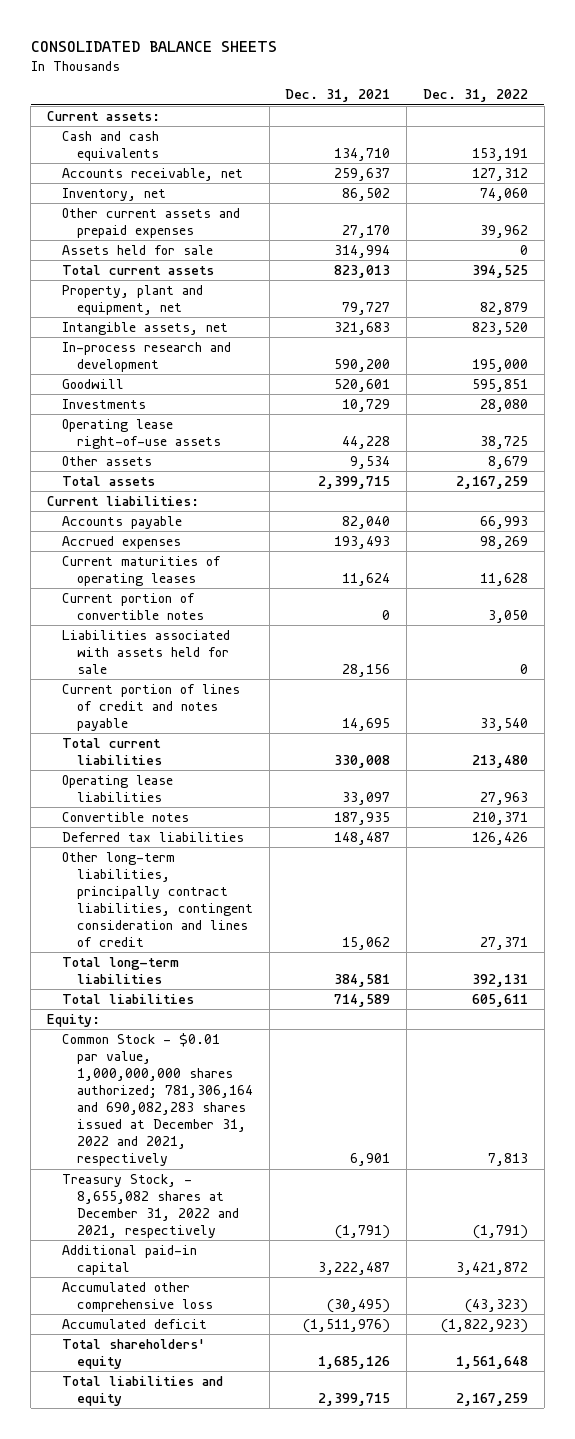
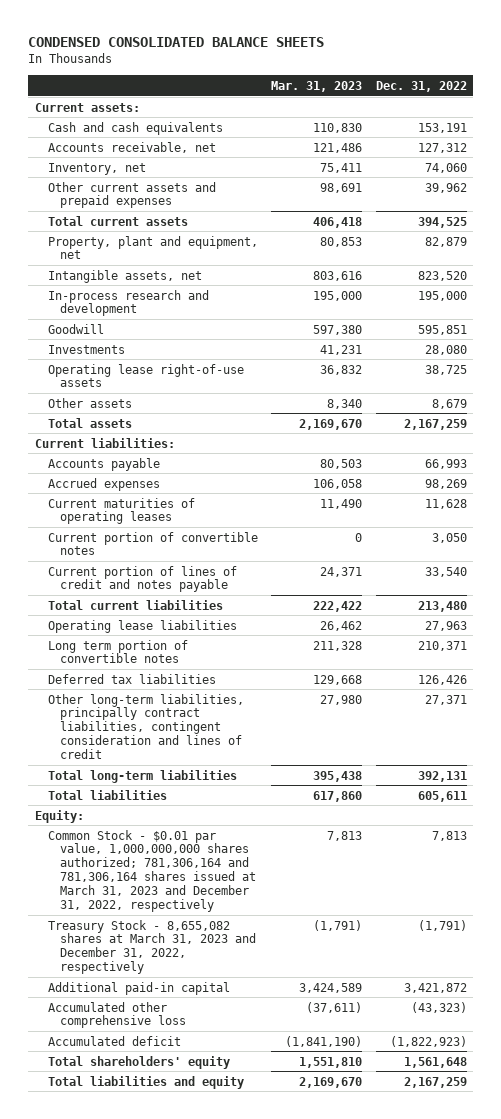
- CONSOLIDATED BALANCE SHEETS
+ CONDENSED CONSOLIDATED BALANCE SHEETS
- | Dec. 31, 2021 | Dec. 31, 2022
+ | Mar. 31, 2023 | Dec. 31, 2022
- Assets held for sale | 314,994 | 0
- Liabilities associated with assets held for sale | 28,156 | 0
- Convertible notes | 187,935 | 210,371
+ Long term portion of convertible notes | 211,328 | 210,371
- Common Stock - $0.01 par value, 1,000,000,000 shares authorized; 781,306,164 and 690,082,283 shares issued at December 31, 2022 and 2021, respectively | 6,901 | 7,813
- Treasury Stock, - 8,655,082 shares at December 31, 2022 and 2021, respectively | (1,791) | (1,791)
+ Common Stock - $0.01 par value, 1,000,000,000 shares authorized; 781,306,164 and 781,306,164 shares issued at March 31, 2023 and December 31, 2022, respectively | 7,813 | 7,813
+ Treasury Stock - 8,655,082 shares at March 31, 2023 and December 31, 2022, respectively | (1,791) | (1,791)

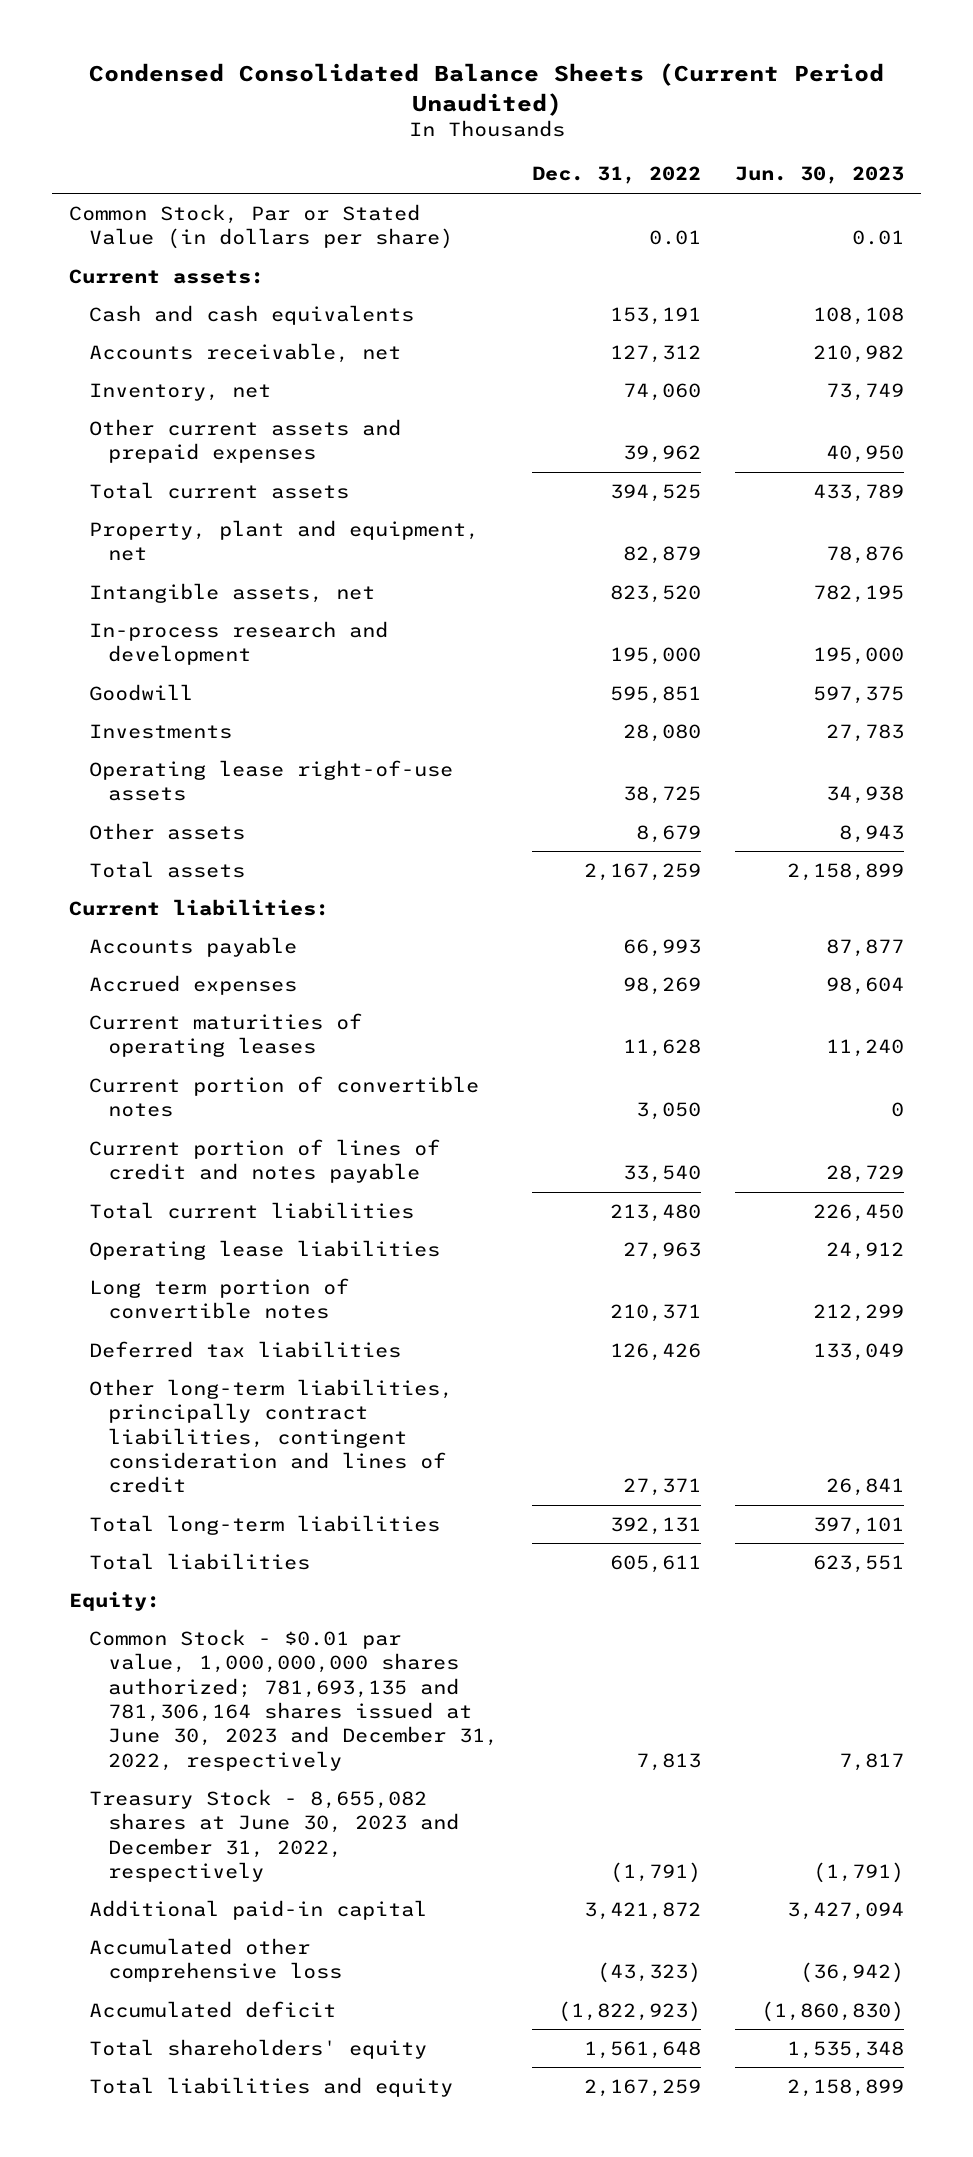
- CONDENSED CONSOLIDATED BALANCE SHEETS
+ Condensed Consolidated Balance Sheets (Current Period Unaudited)
- | Mar. 31, 2023 | Dec. 31, 2022
+ | Dec. 31, 2022 | Jun. 30, 2023
+ Common Stock, Par or Stated Value (in dollars per share) | 0.01 | 0.01
- Common Stock - $0.01 par value, 1,000,000,000 shares authorized; 781,306,164 and 781,306,164 shares issued at March 31, 2023 and December 31, 2022, respectively | 7,813 | 7,813
- Treasury Stock - 8,655,082 shares at March 31, 2023 and December 31, 2022, respectively | (1,791) | (1,791)
+ Common Stock - $0.01 par value, 1,000,000,000 shares authorized; 781,693,135 and 781,306,164 shares issued at June 30, 2023 and December 31, 2022, respectively | 7,813 | 7,817
+ Treasury Stock - 8,655,082 shares at June 30, 2023 and December 31, 2022, respectively | (1,791) | (1,791)

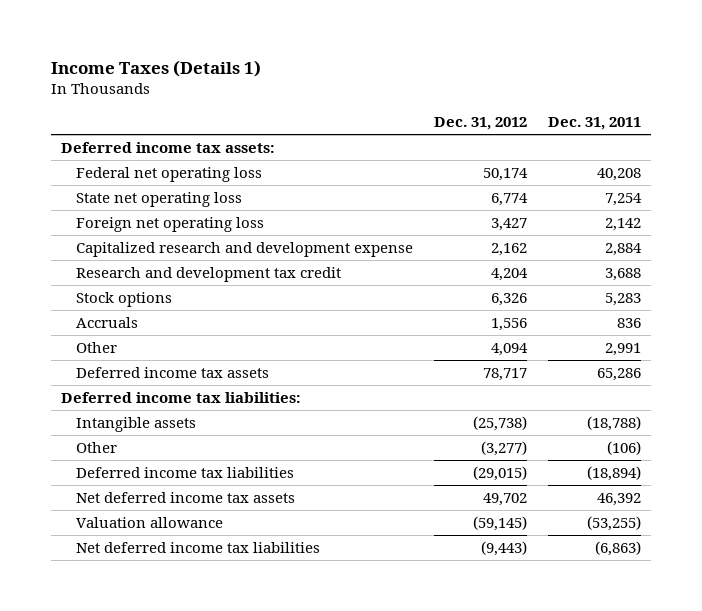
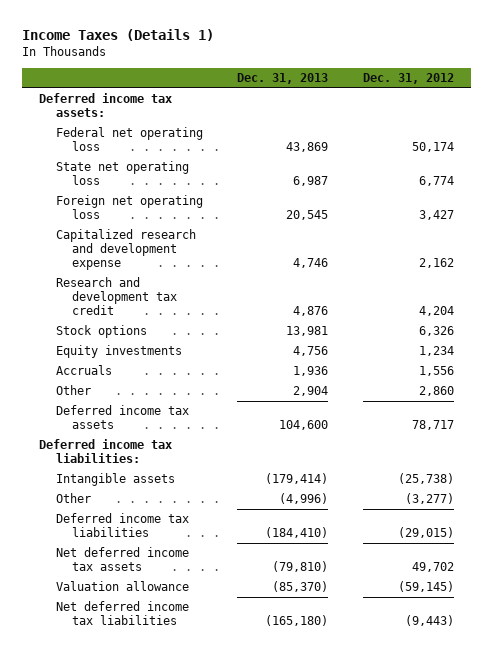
- | Dec. 31, 2012 | Dec. 31, 2011
+ | Dec. 31, 2013 | Dec. 31, 2012
+ Equity investments | 4,756 | 1,234
- Other | 4,094 | 2,991
+ Other | 2,904 | 2,860

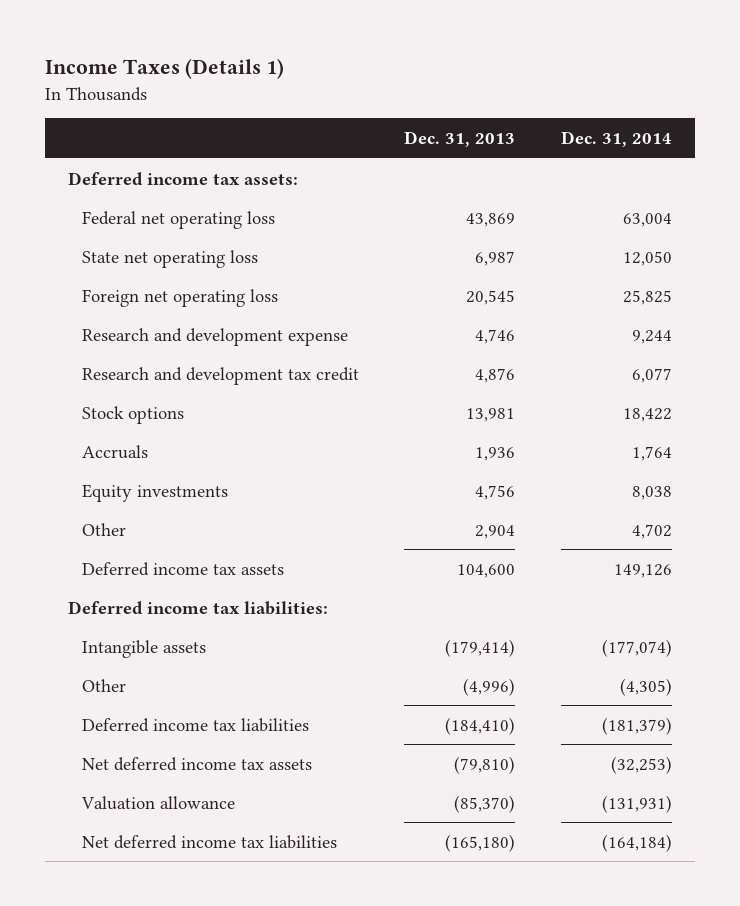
- | Dec. 31, 2013 | Dec. 31, 2012
+ | Dec. 31, 2013 | Dec. 31, 2014
- Capitalized research and development expense | 4,746 | 2,162
+ Research and development expense | 4,746 | 9,244
moved down: Equity investments | 4,756 | 8,038

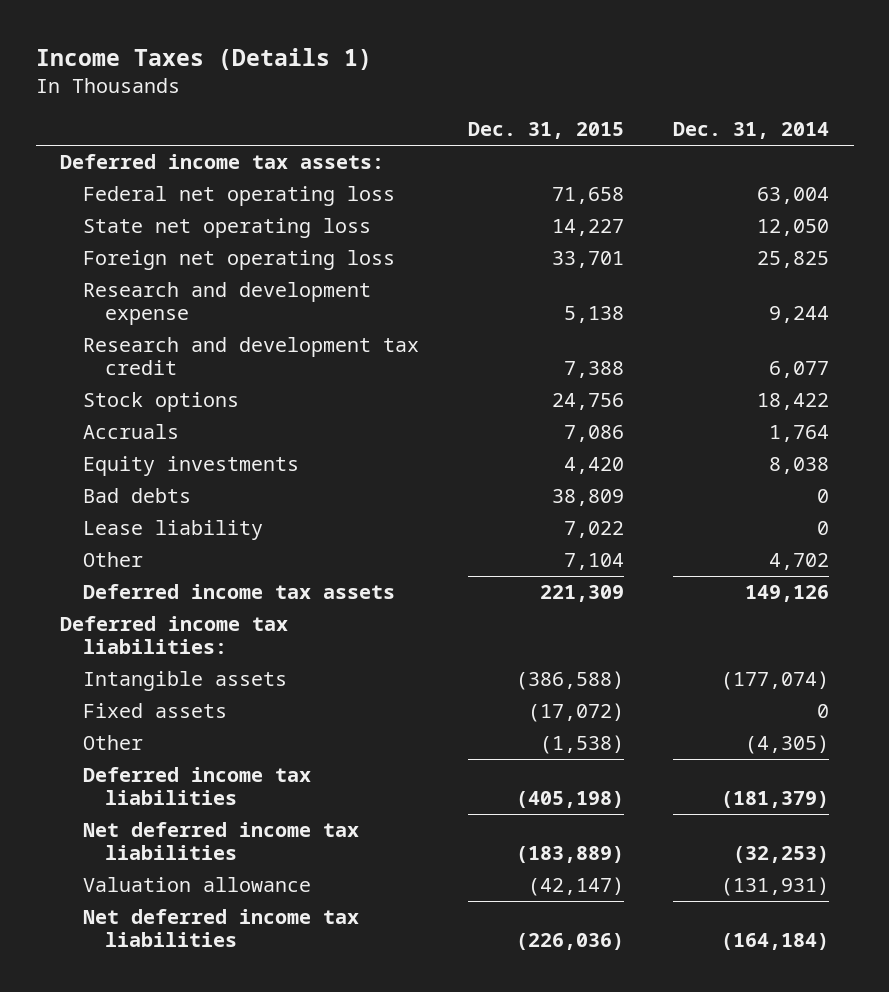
- | Dec. 31, 2013 | Dec. 31, 2014
+ | Dec. 31, 2015 | Dec. 31, 2014
+ Bad debts | 38,809 | 0
+ Lease liability | 7,022 | 0
+ Fixed assets | (17,072) | 0
- Net deferred income tax assets | (79,810) | (32,253)
+ Net deferred income tax liabilities | (183,889) | (32,253)

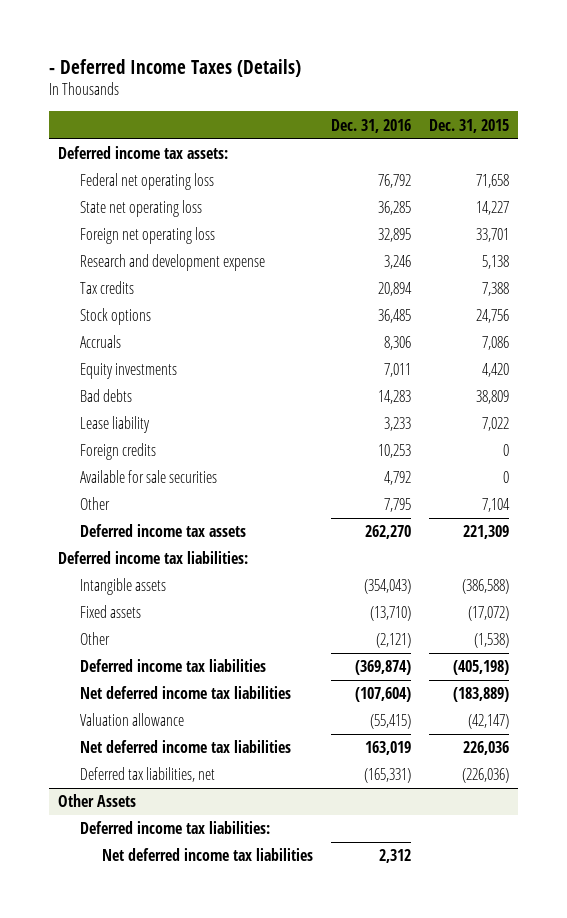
- Income Taxes (Details 1)
+ - Deferred Income Taxes (Details)
- | Dec. 31, 2015 | Dec. 31, 2014
+ | Dec. 31, 2016 | Dec. 31, 2015
- Research and development tax credit | 7,388 | 6,077
+ Tax credits | 20,894 | 7,388
+ Foreign credits | 10,253 | 0
+ Available for sale securities | 4,792 | 0
- Net deferred income tax liabilities | (226,036) | (164,184)
+ Net deferred income tax liabilities | 163,019 | 226,036
+ Deferred tax liabilities, net | (165,331) | (226,036)
+ Other Assets
+ Deferred income tax liabilities:
+ Net deferred income tax liabilities | 2,312 |

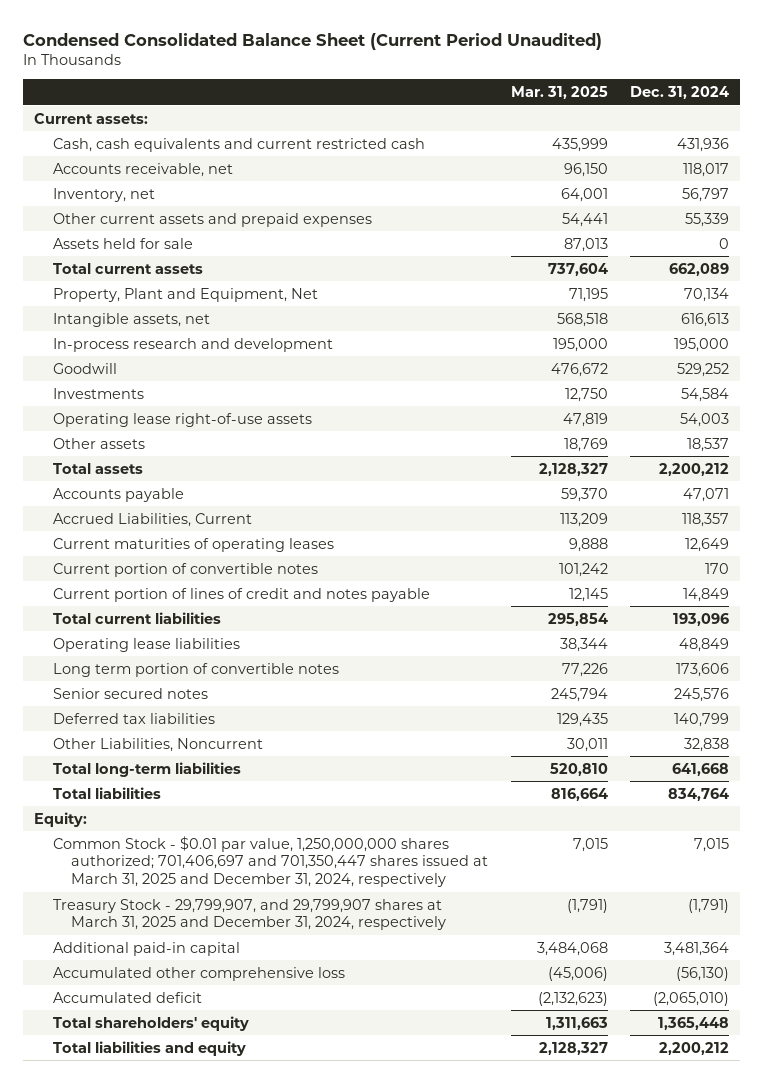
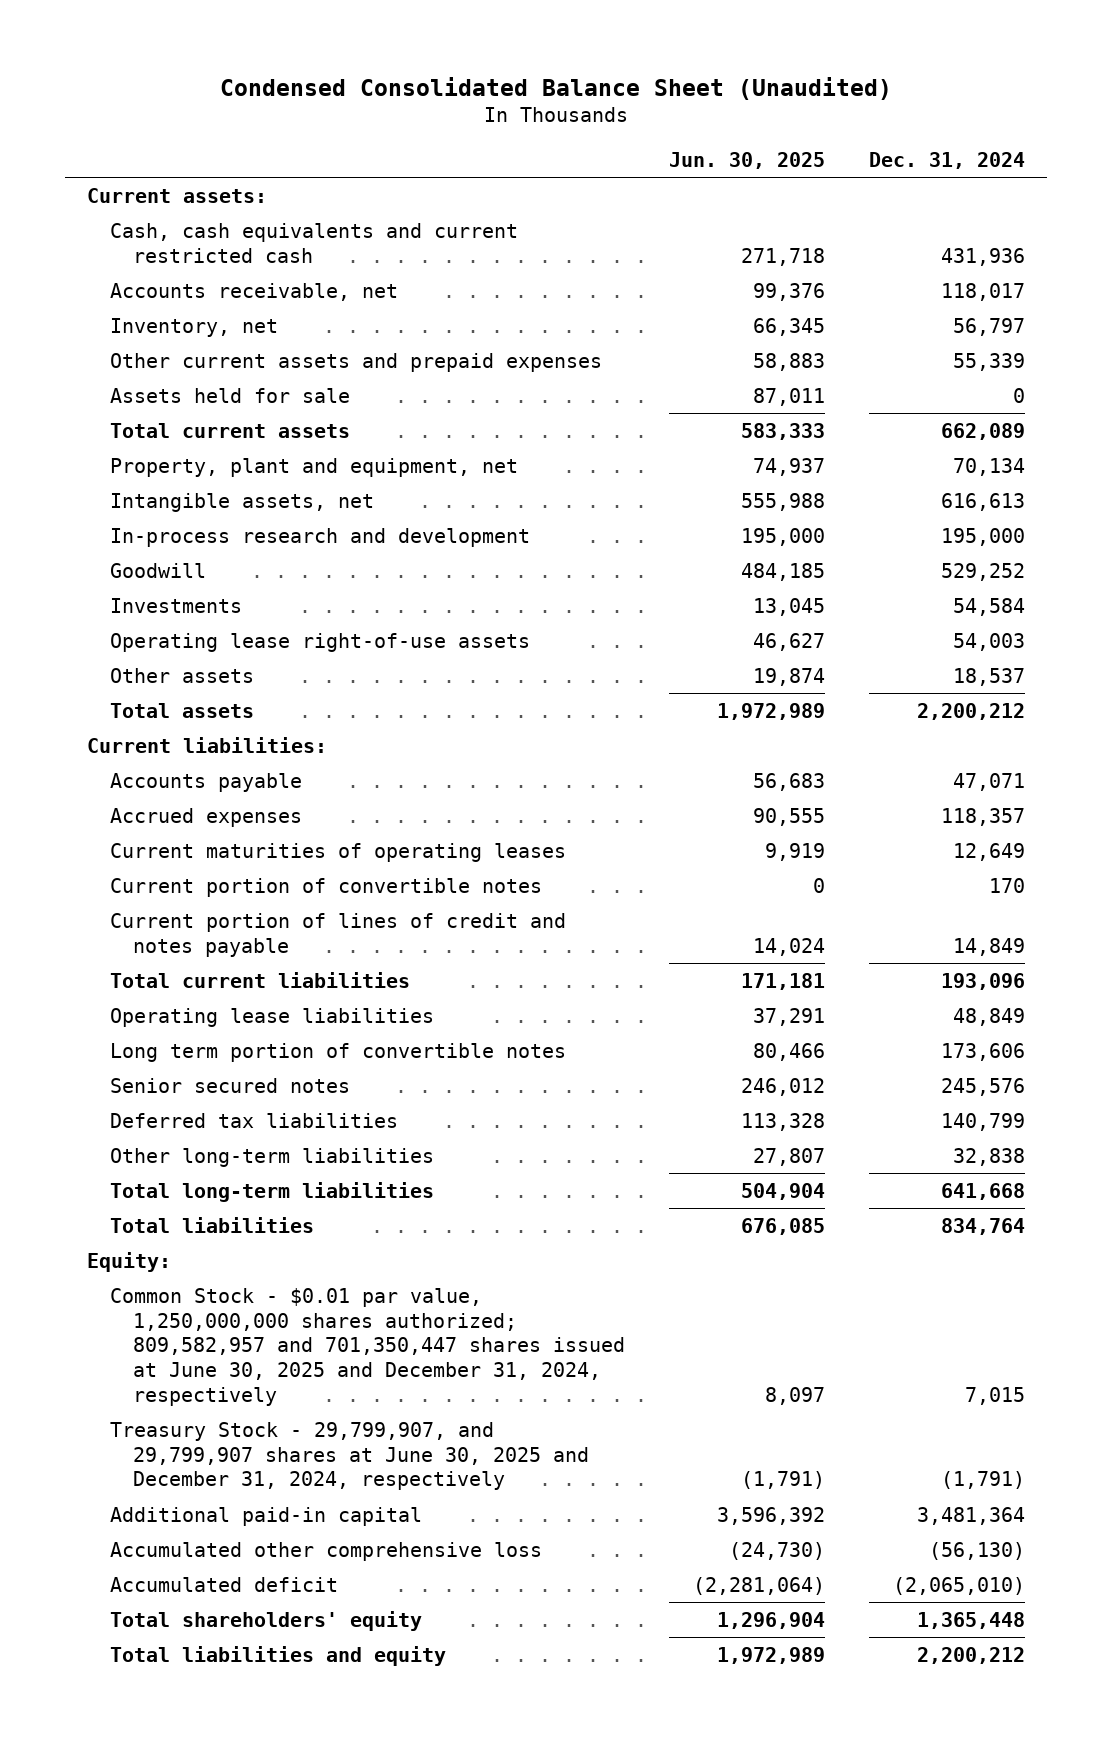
- Condensed Consolidated Balance Sheet (Current Period Unaudited)
+ Condensed Consolidated Balance Sheet (Unaudited)
- | Mar. 31, 2025 | Dec. 31, 2024
+ | Jun. 30, 2025 | Dec. 31, 2024
- Property, Plant and Equipment, Net | 71,195 | 70,134
+ Property, plant and equipment, net | 74,937 | 70,134
+ Current liabilities:
- Accrued Liabilities, Current | 113,209 | 118,357
+ Accrued expenses | 90,555 | 118,357
- Other Liabilities, Noncurrent | 30,011 | 32,838
+ Other long-term liabilities | 27,807 | 32,838
- Common Stock - $0.01 par value, 1,250,000,000 shares authorized; 701,406,697 and 701,350,447 shares issued at March 31, 2025 and December 31, 2024, respectively | 7,015 | 7,015
- Treasury Stock - 29,799,907, and 29,799,907 shares at March 31, 2025 and December 31, 2024, respectively | (1,791) | (1,791)
+ Common Stock - $0.01 par value, 1,250,000,000 shares authorized; 809,582,957 and 701,350,447 shares issued at June 30, 2025 and December 31, 2024, respectively | 8,097 | 7,015
+ Treasury Stock - 29,799,907, and 29,799,907 shares at June 30, 2025 and December 31, 2024, respectively | (1,791) | (1,791)

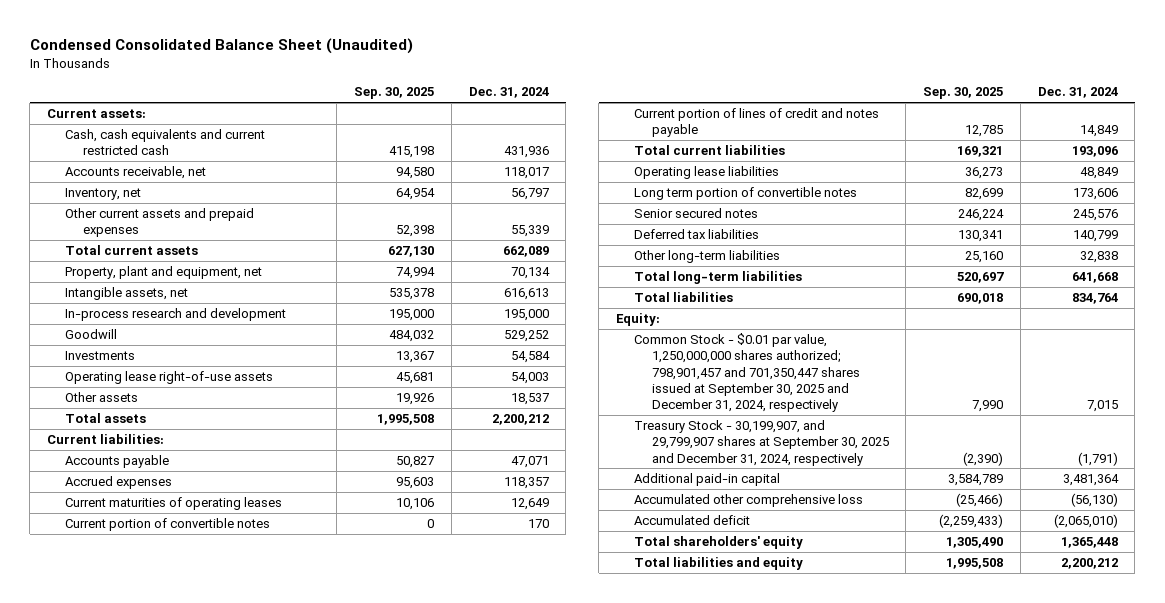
- | Jun. 30, 2025 | Dec. 31, 2024
+ | Sep. 30, 2025 | Dec. 31, 2024
- Assets held for sale | 87,011 | 0
- Common Stock - $0.01 par value, 1,250,000,000 shares authorized; 809,582,957 and 701,350,447 shares issued at June 30, 2025 and December 31, 2024, respectively | 8,097 | 7,015
- Treasury Stock - 29,799,907, and 29,799,907 shares at June 30, 2025 and December 31, 2024, respectively | (1,791) | (1,791)
+ Common Stock - $0.01 par value, 1,250,000,000 shares authorized; 798,901,457 and 701,350,447 shares issued at September 30, 2025 and December 31, 2024, respectively | 7,990 | 7,015
+ Treasury Stock - 30,199,907, and 29,799,907 shares at September 30, 2025 and December 31, 2024, respectively | (2,390) | (1,791)

